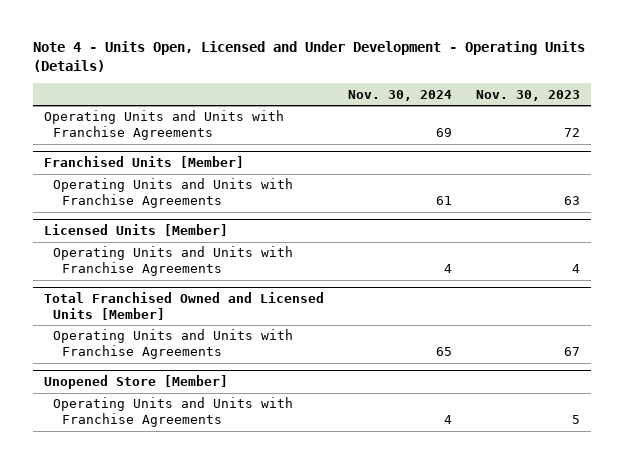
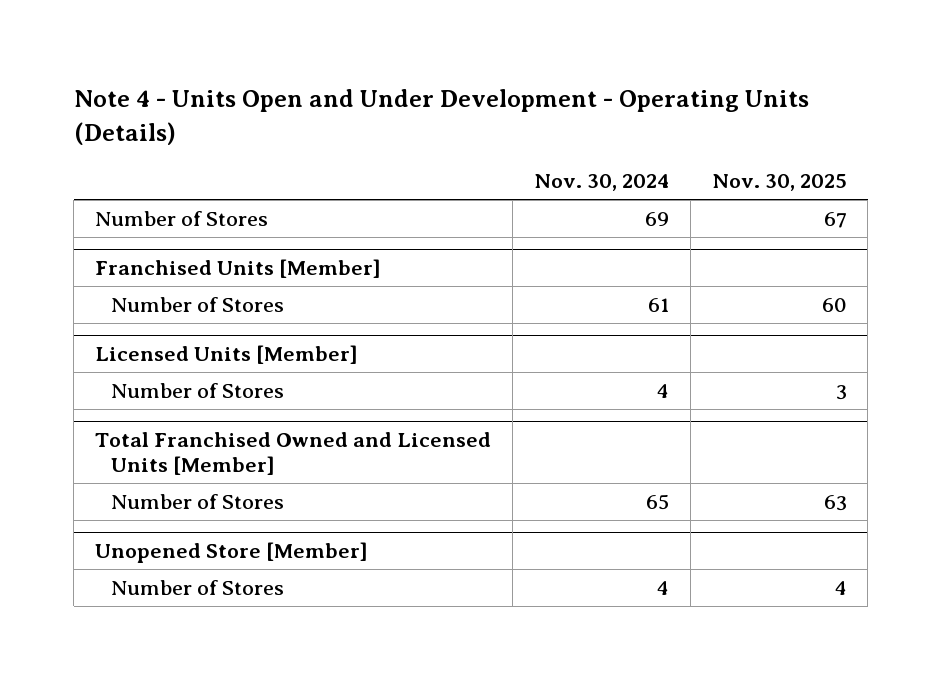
- Note 4 - Units Open, Licensed and Under Development - Operating Units (Details)
+ Note 4 - Units Open and Under Development - Operating Units (Details)
- | Nov. 30, 2024 | Nov. 30, 2023
+ | Nov. 30, 2024 | Nov. 30, 2025
- Operating Units and Units with Franchise Agreements | 69 | 72
+ Number of Stores | 69 | 67
@ Franchised Units [Member]
- Operating Units and Units with Franchise Agreements | 61 | 63
+ Number of Stores | 61 | 60
@ Licensed Units [Member]
- Operating Units and Units with Franchise Agreements | 4 | 4
+ Number of Stores | 4 | 3
@ Total Franchised Owned and Licensed Units [Member]
- Operating Units and Units with Franchise Agreements | 65 | 67
+ Number of Stores | 65 | 63
@ Unopened Store [Member]
- Operating Units and Units with Franchise Agreements | 4 | 5
+ Number of Stores | 4 | 4

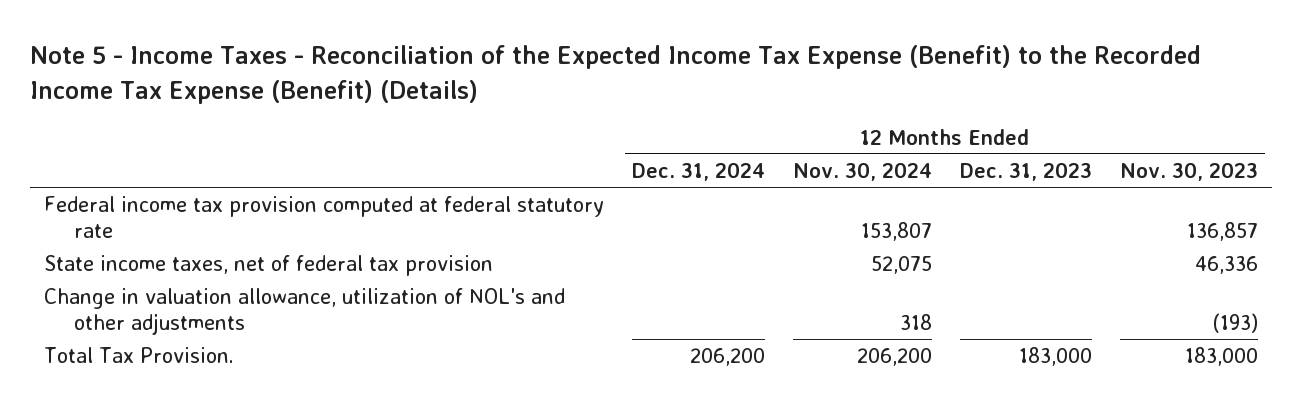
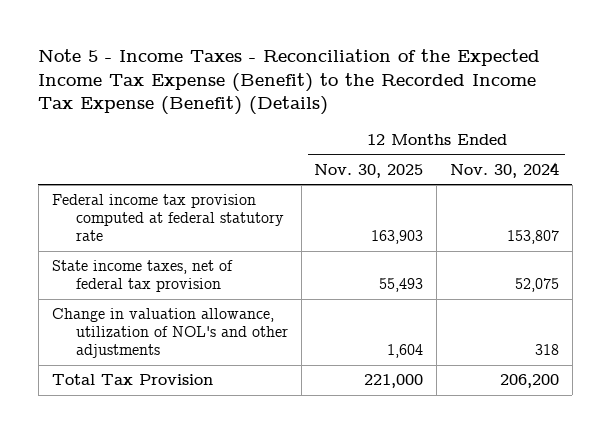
- | 12 Months Ended Dec. 31, 2024 | 12 Months Ended Nov. 30, 2024 | 12 Months Ended Dec. 31, 2023 | 12 Months Ended Nov. 30, 2023
+ | 12 Months Ended Nov. 30, 2025 | 12 Months Ended Nov. 30, 2024
- Total Tax Provision. | 206,200 | 206,200 | 183,000 | 183,000
+ Total Tax Provision | 221,000 | 206,200

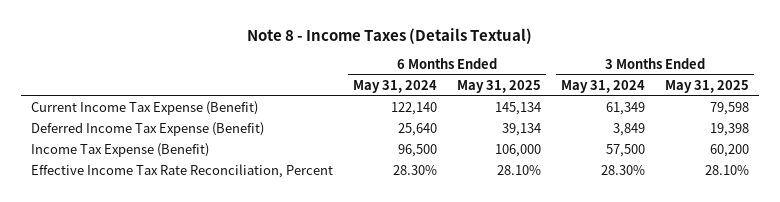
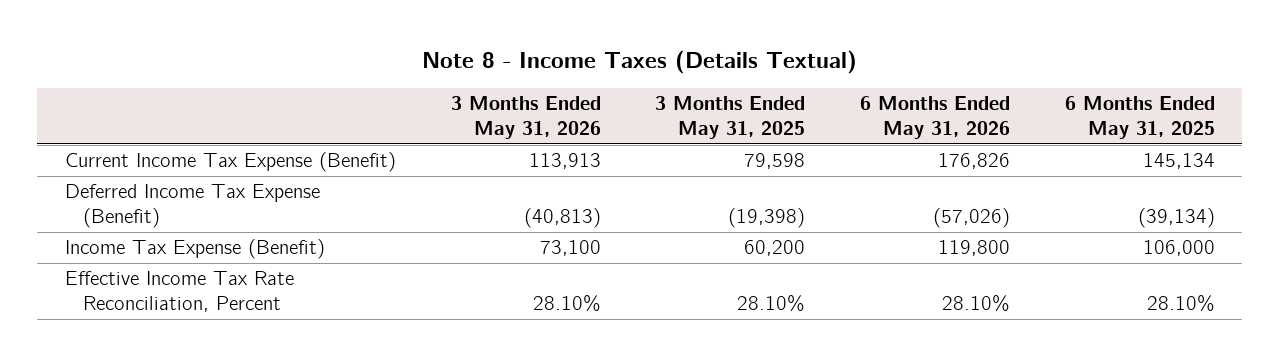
- | 6 Months Ended May 31, 2024 | 6 Months Ended May 31, 2025 | 3 Months Ended May 31, 2024 | 3 Months Ended May 31, 2025
+ | 3 Months Ended May 31, 2026 | 3 Months Ended May 31, 2025 | 6 Months Ended May 31, 2026 | 6 Months Ended May 31, 2025
- Deferred Income Tax Expense (Benefit) | 25,640 | 39,134 | 3,849 | 19,398
+ Deferred Income Tax Expense (Benefit) | (40,813) | (19,398) | (57,026) | (39,134)

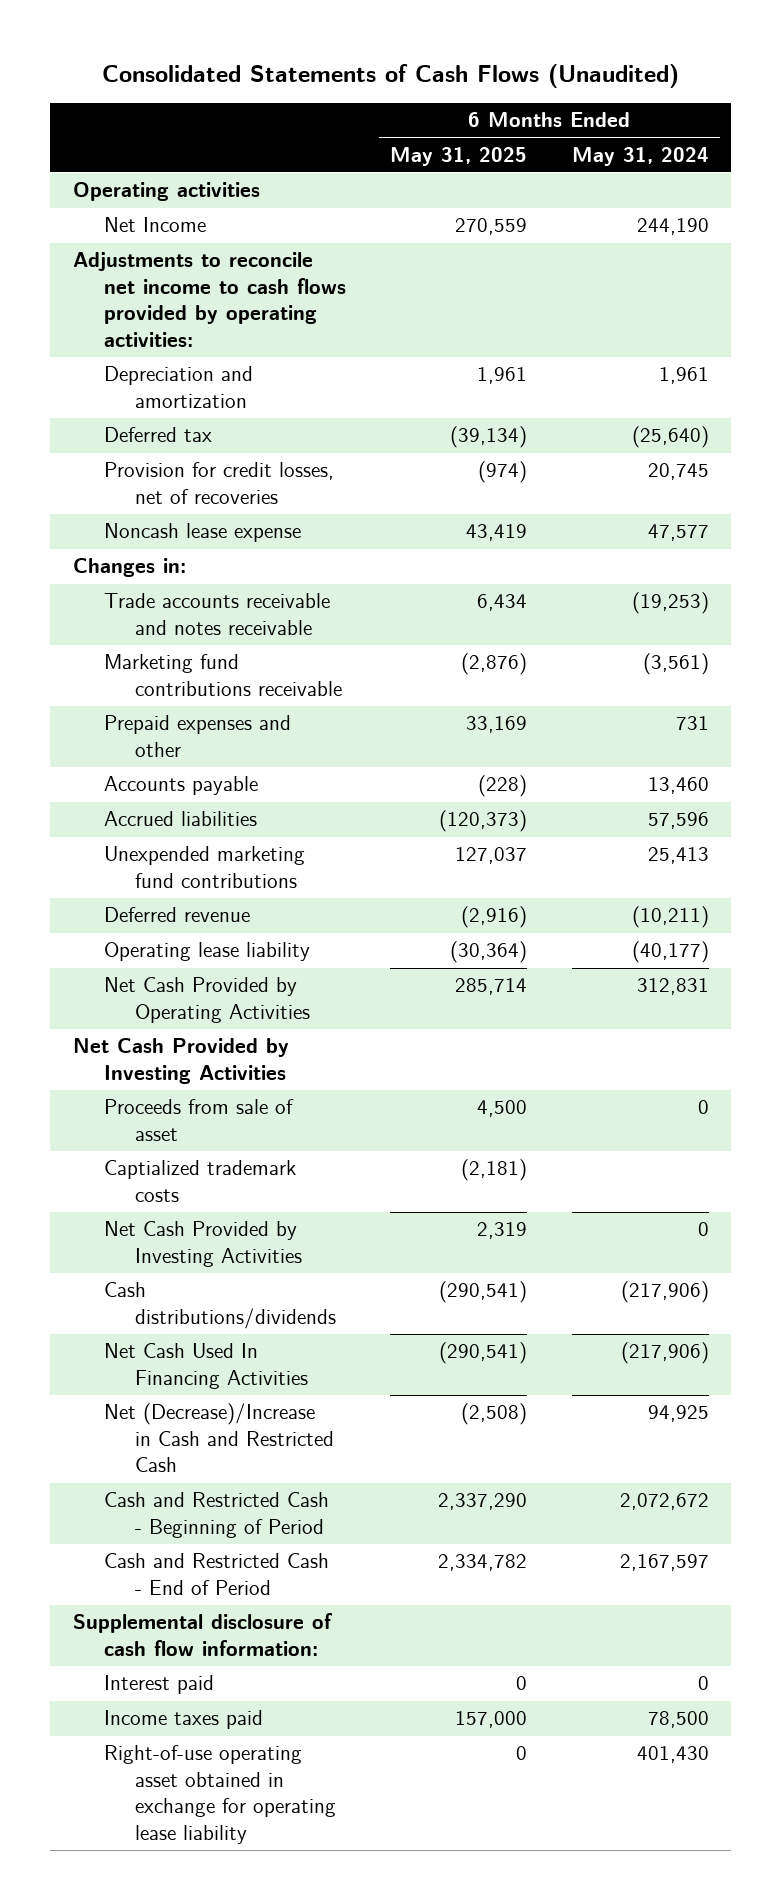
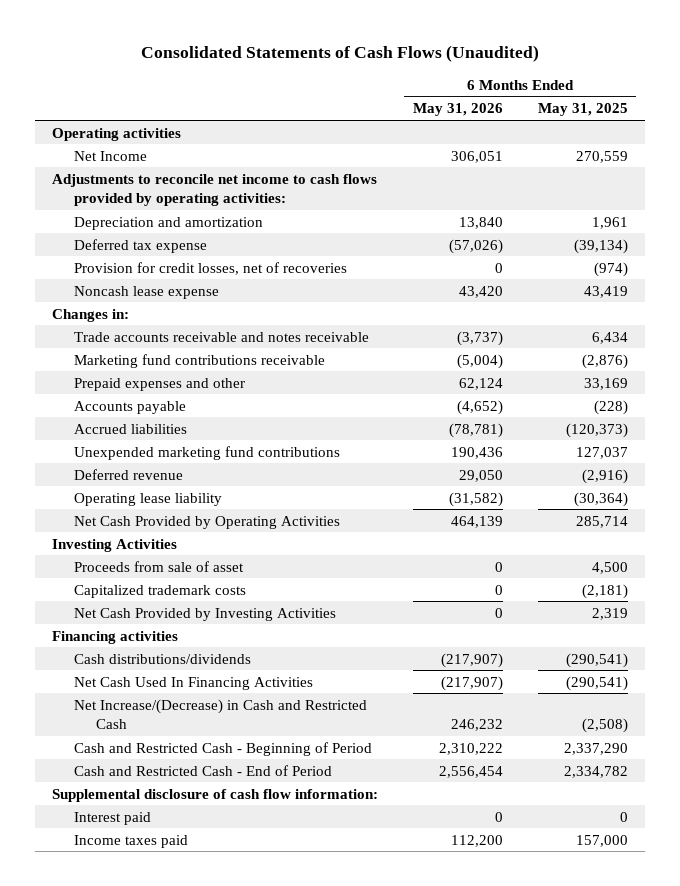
- | 6 Months Ended May 31, 2025 | 6 Months Ended May 31, 2024
+ | 6 Months Ended May 31, 2026 | 6 Months Ended May 31, 2025
- Deferred tax | (39,134) | (25,640)
+ Deferred tax expense | (57,026) | (39,134)
- Net Cash Provided by Investing Activities
+ Investing Activities
- Captialized trademark costs | (2,181) |
+ Capitalized trademark costs | 0 | (2,181)
+ Financing activities
- Net (Decrease)/Increase in Cash and Restricted Cash | (2,508) | 94,925
+ Net Increase/(Decrease) in Cash and Restricted Cash | 246,232 | (2,508)
- Right-of-use operating asset obtained in exchange for operating lease liability | 0 | 401,430

